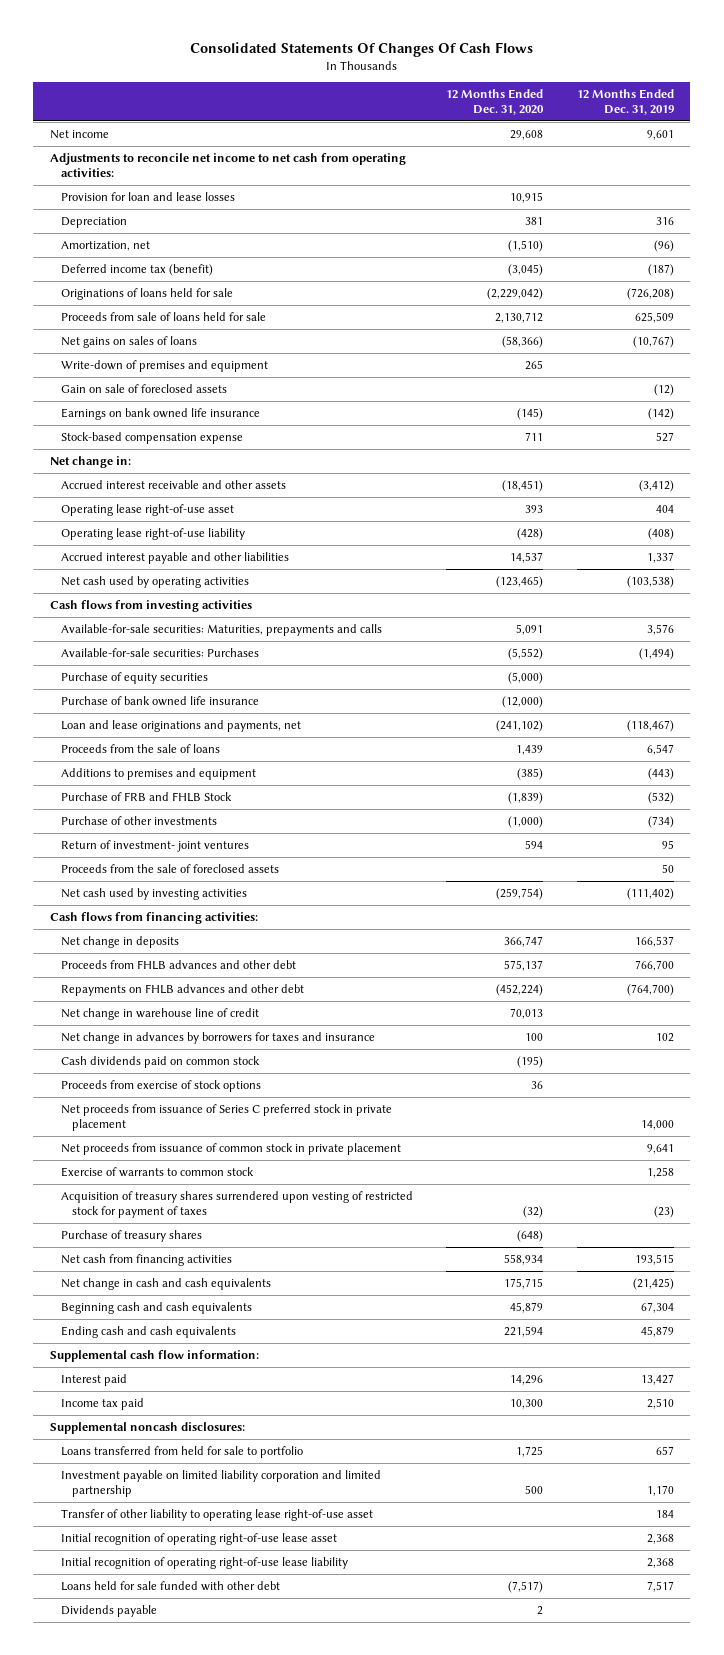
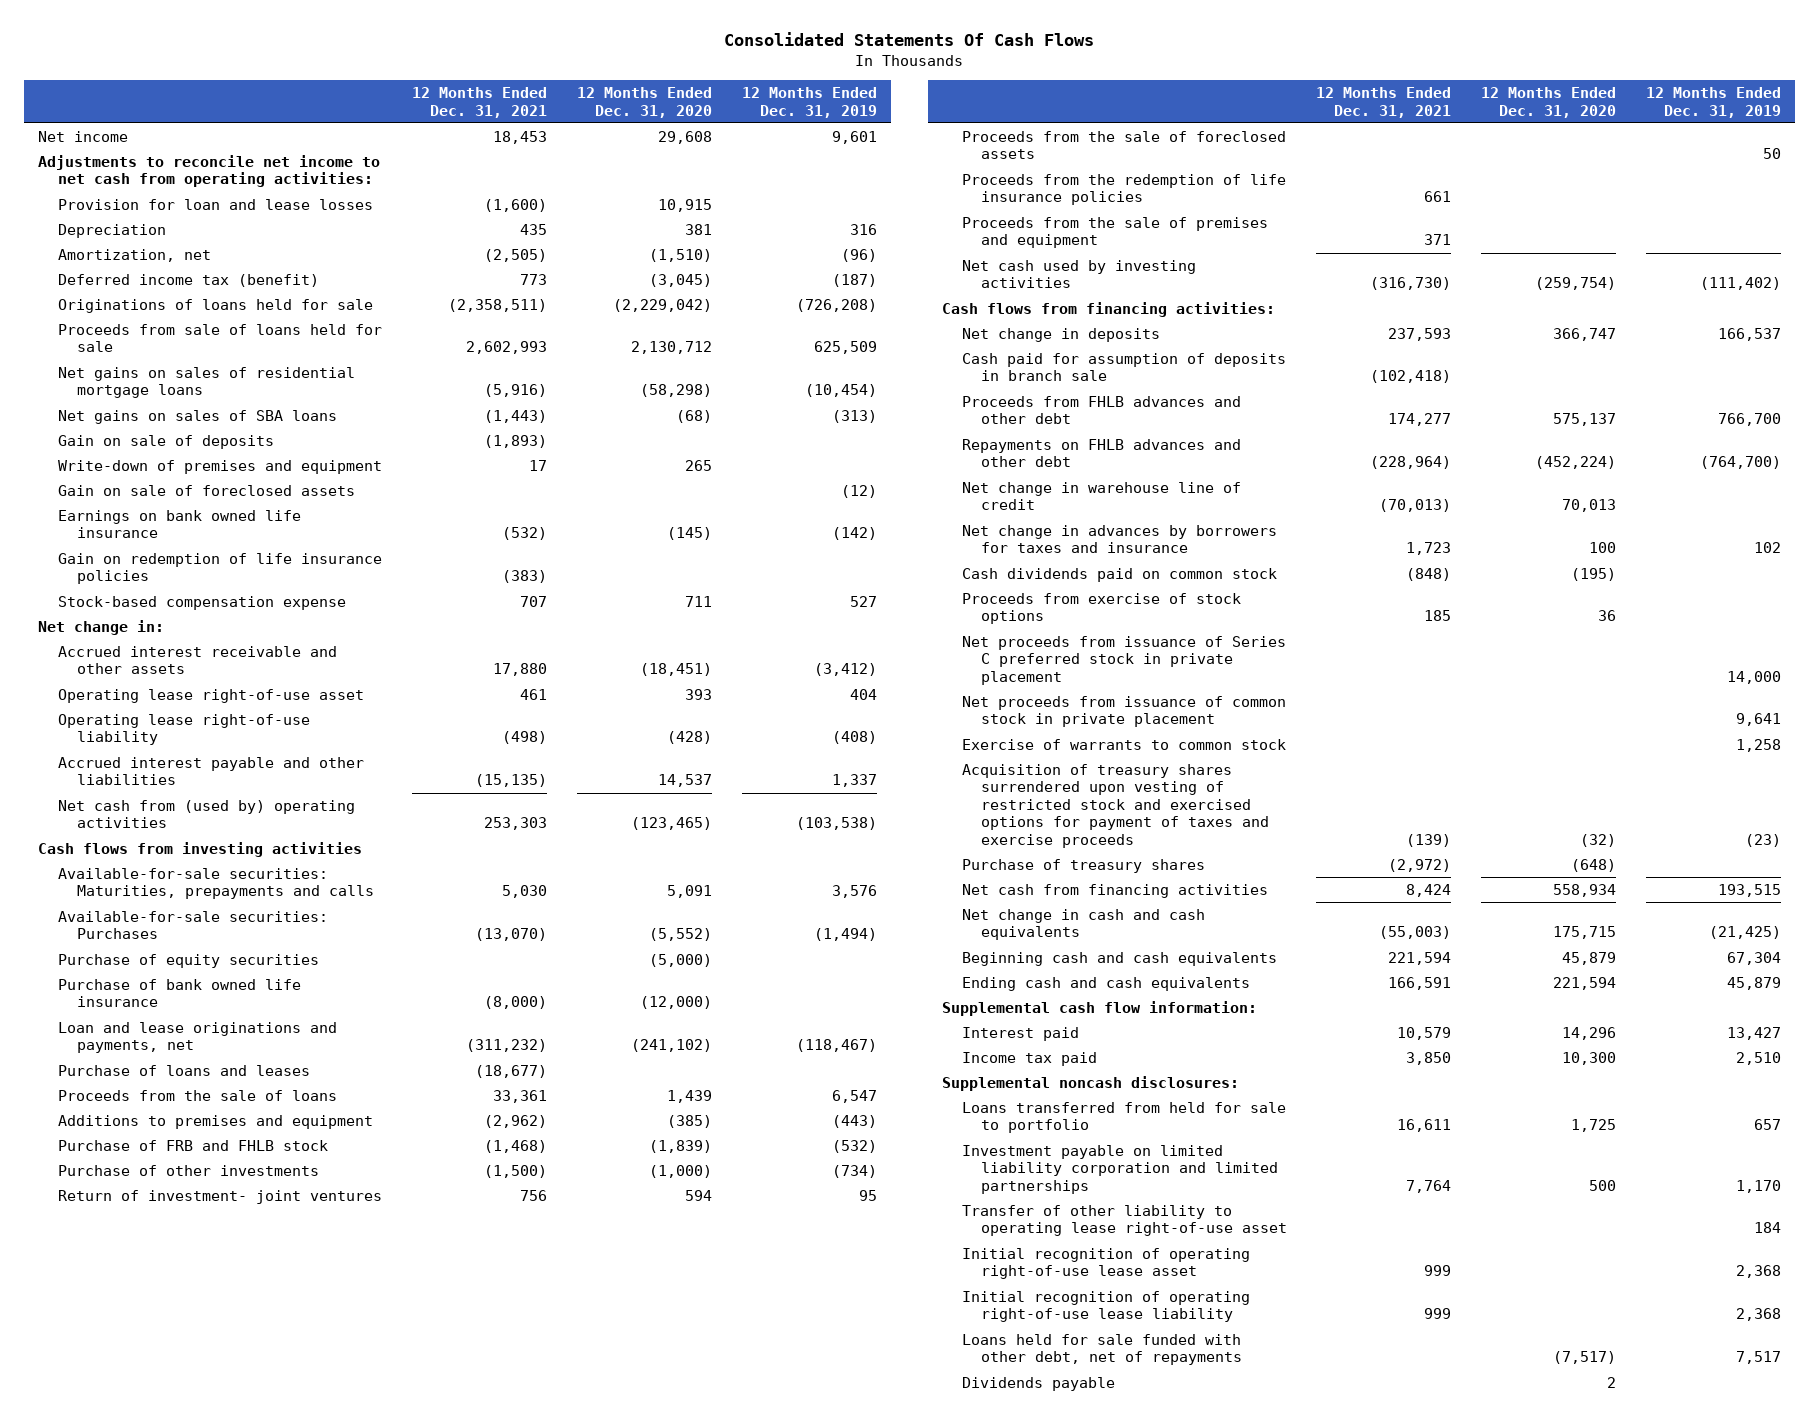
- Consolidated Statements Of Changes Of Cash Flows
+ Consolidated Statements Of Cash Flows
- | 12 Months Ended Dec. 31, 2020 | 12 Months Ended Dec. 31, 2019
+ | 12 Months Ended Dec. 31, 2021 | 12 Months Ended Dec. 31, 2020 | 12 Months Ended Dec. 31, 2019
- Net gains on sales of loans | (58,366) | (10,767)
+ Net gains on sales of residential mortgage loans | (5,916) | (58,298) | (10,454)
+ Net gains on sales of SBA loans | (1,443) | (68) | (313)
+ Gain on sale of deposits | (1,893) | |
+ Gain on redemption of life insurance policies | (383) | |
- Net cash used by operating activities | (123,465) | (103,538)
+ Net cash from (used by) operating activities | 253,303 | (123,465) | (103,538)
+ Purchase of loans and leases | (18,677) | |
- Purchase of FRB and FHLB Stock | (1,839) | (532)
+ Purchase of FRB and FHLB stock | (1,468) | (1,839) | (532)
+ Proceeds from the redemption of life insurance policies | 661 | |
+ Proceeds from the sale of premises and equipment | 371 | |
+ Cash paid for assumption of deposits in branch sale | (102,418) | |
- Acquisition of treasury shares surrendered upon vesting of restricted stock for payment of taxes | (32) | (23)
+ Acquisition of treasury shares surrendered upon vesting of restricted stock and exercised options for payment of taxes and exercise proceeds | (139) | (32) | (23)
- Investment payable on limited liability corporation and limited partnership | 500 | 1,170
+ Investment payable on limited liability corporation and limited partnerships | 7,764 | 500 | 1,170
- Loans held for sale funded with other debt | (7,517) | 7,517
+ Loans held for sale funded with other debt, net of repayments | | (7,517) | 7,517

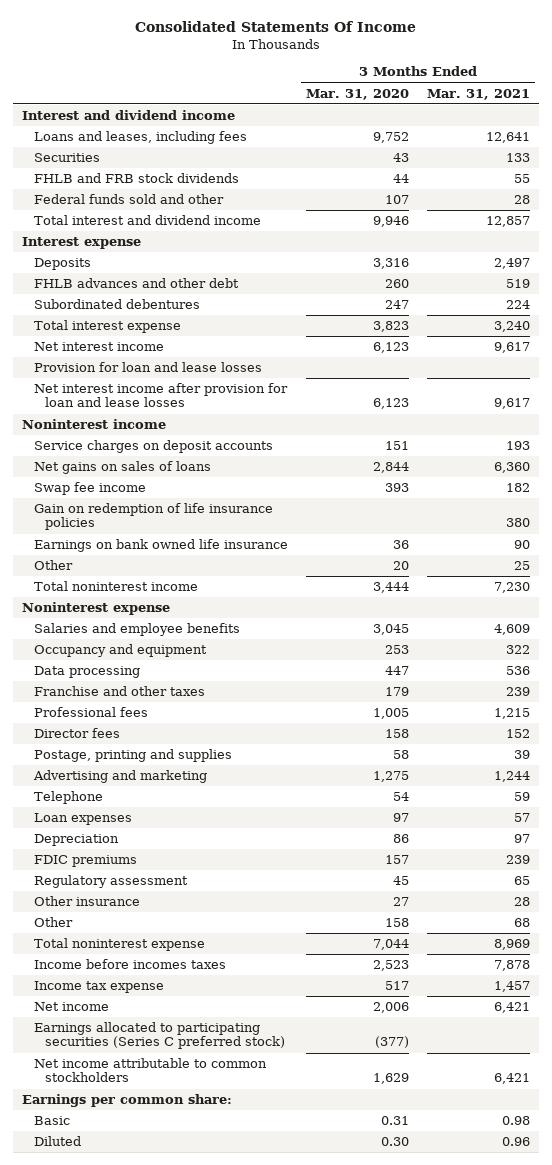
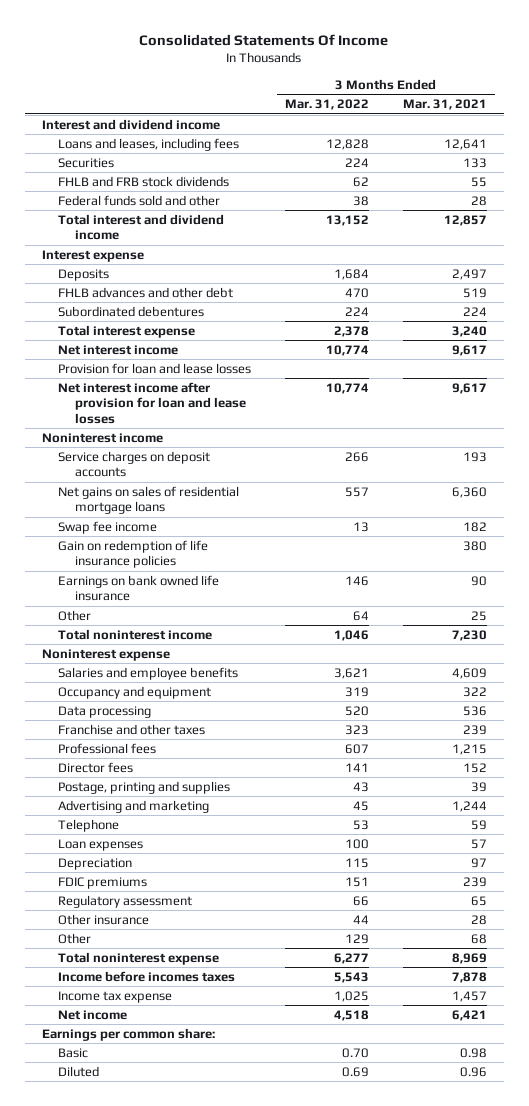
- | 3 Months Ended Mar. 31, 2020 | 3 Months Ended Mar. 31, 2021
+ | 3 Months Ended Mar. 31, 2022 | 3 Months Ended Mar. 31, 2021
- Net gains on sales of loans | 2,844 | 6,360
+ Net gains on sales of residential mortgage loans | 557 | 6,360
- Earnings allocated to participating securities (Series C preferred stock) | (377) |
- Net income attributable to common stockholders | 1,629 | 6,421

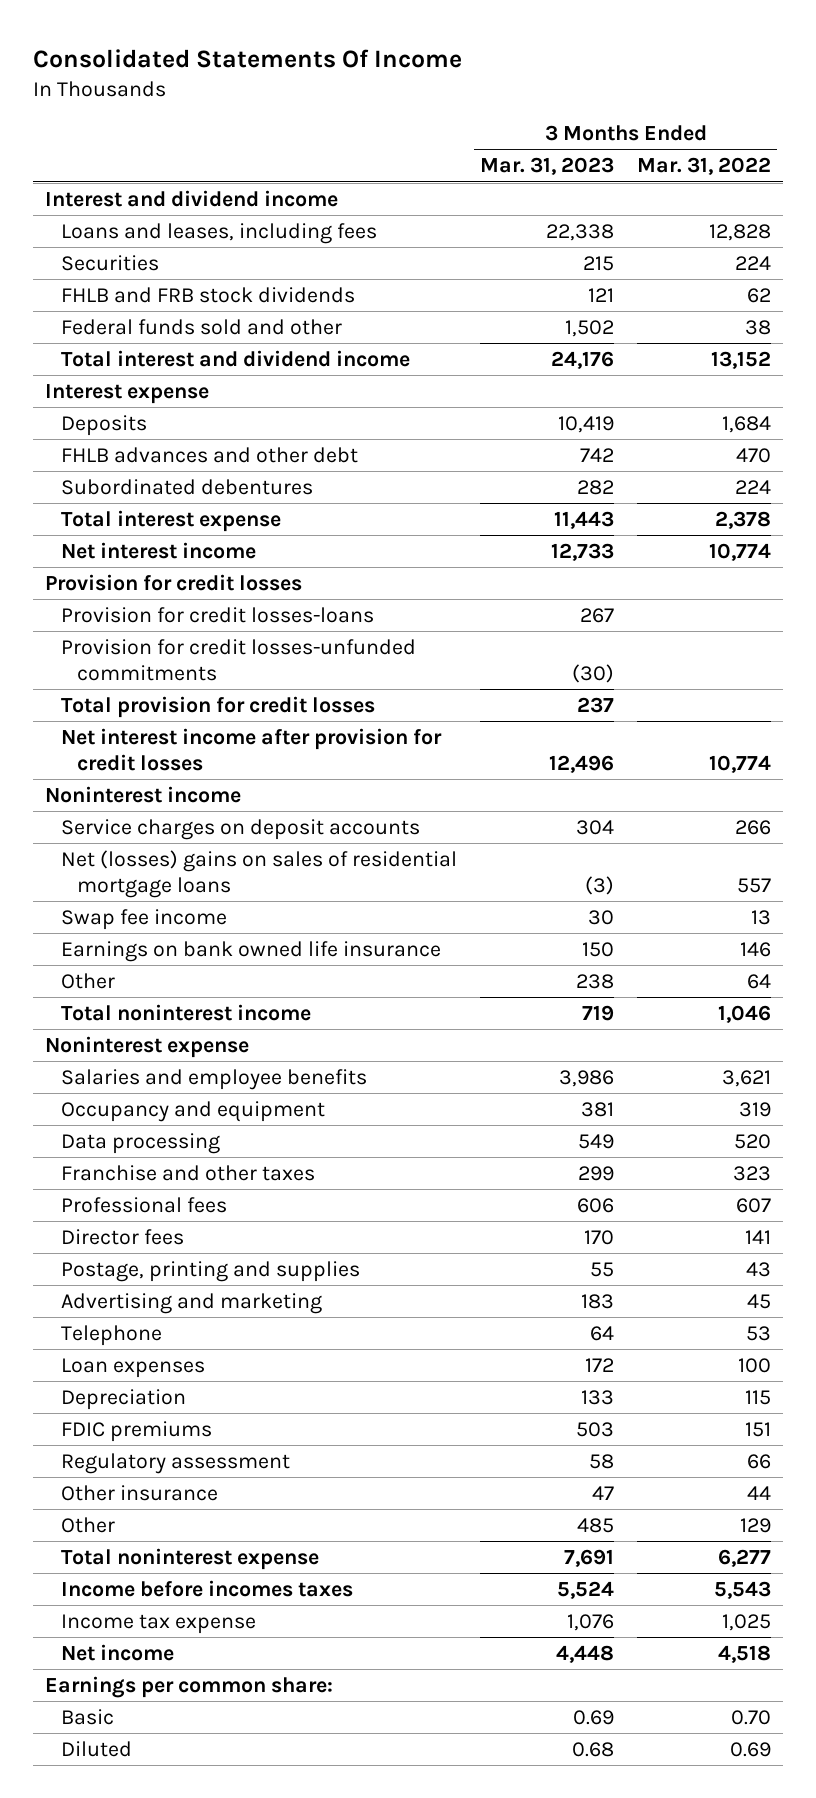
- | 3 Months Ended Mar. 31, 2022 | 3 Months Ended Mar. 31, 2021
+ | 3 Months Ended Mar. 31, 2023 | 3 Months Ended Mar. 31, 2022
- Provision for loan and lease losses
- Net interest income after provision for loan and lease losses | 10,774 | 9,617
+ Provision for credit losses
+ Provision for credit losses-loans | 267 |
+ Provision for credit losses-unfunded commitments | (30) |
+ Total provision for credit losses | 237 |
+ Net interest income after provision for credit losses | 12,496 | 10,774
- Net gains on sales of residential mortgage loans | 557 | 6,360
+ Net (losses) gains on sales of residential mortgage loans | (3) | 557
- Gain on redemption of life insurance policies | | 380

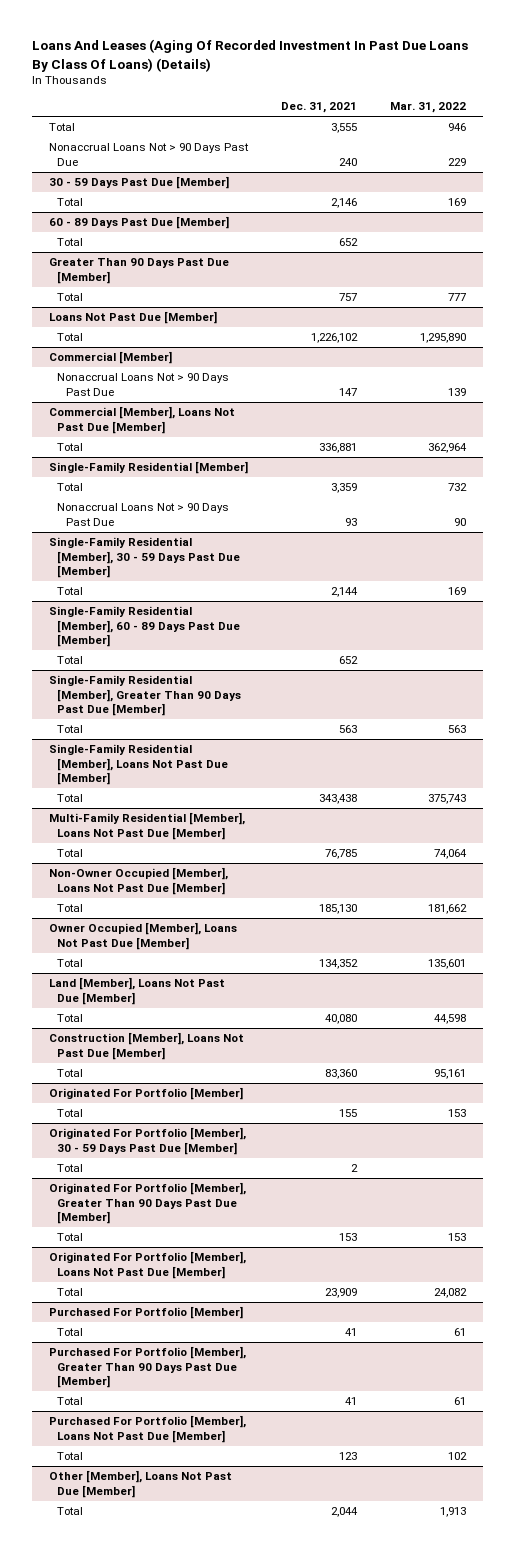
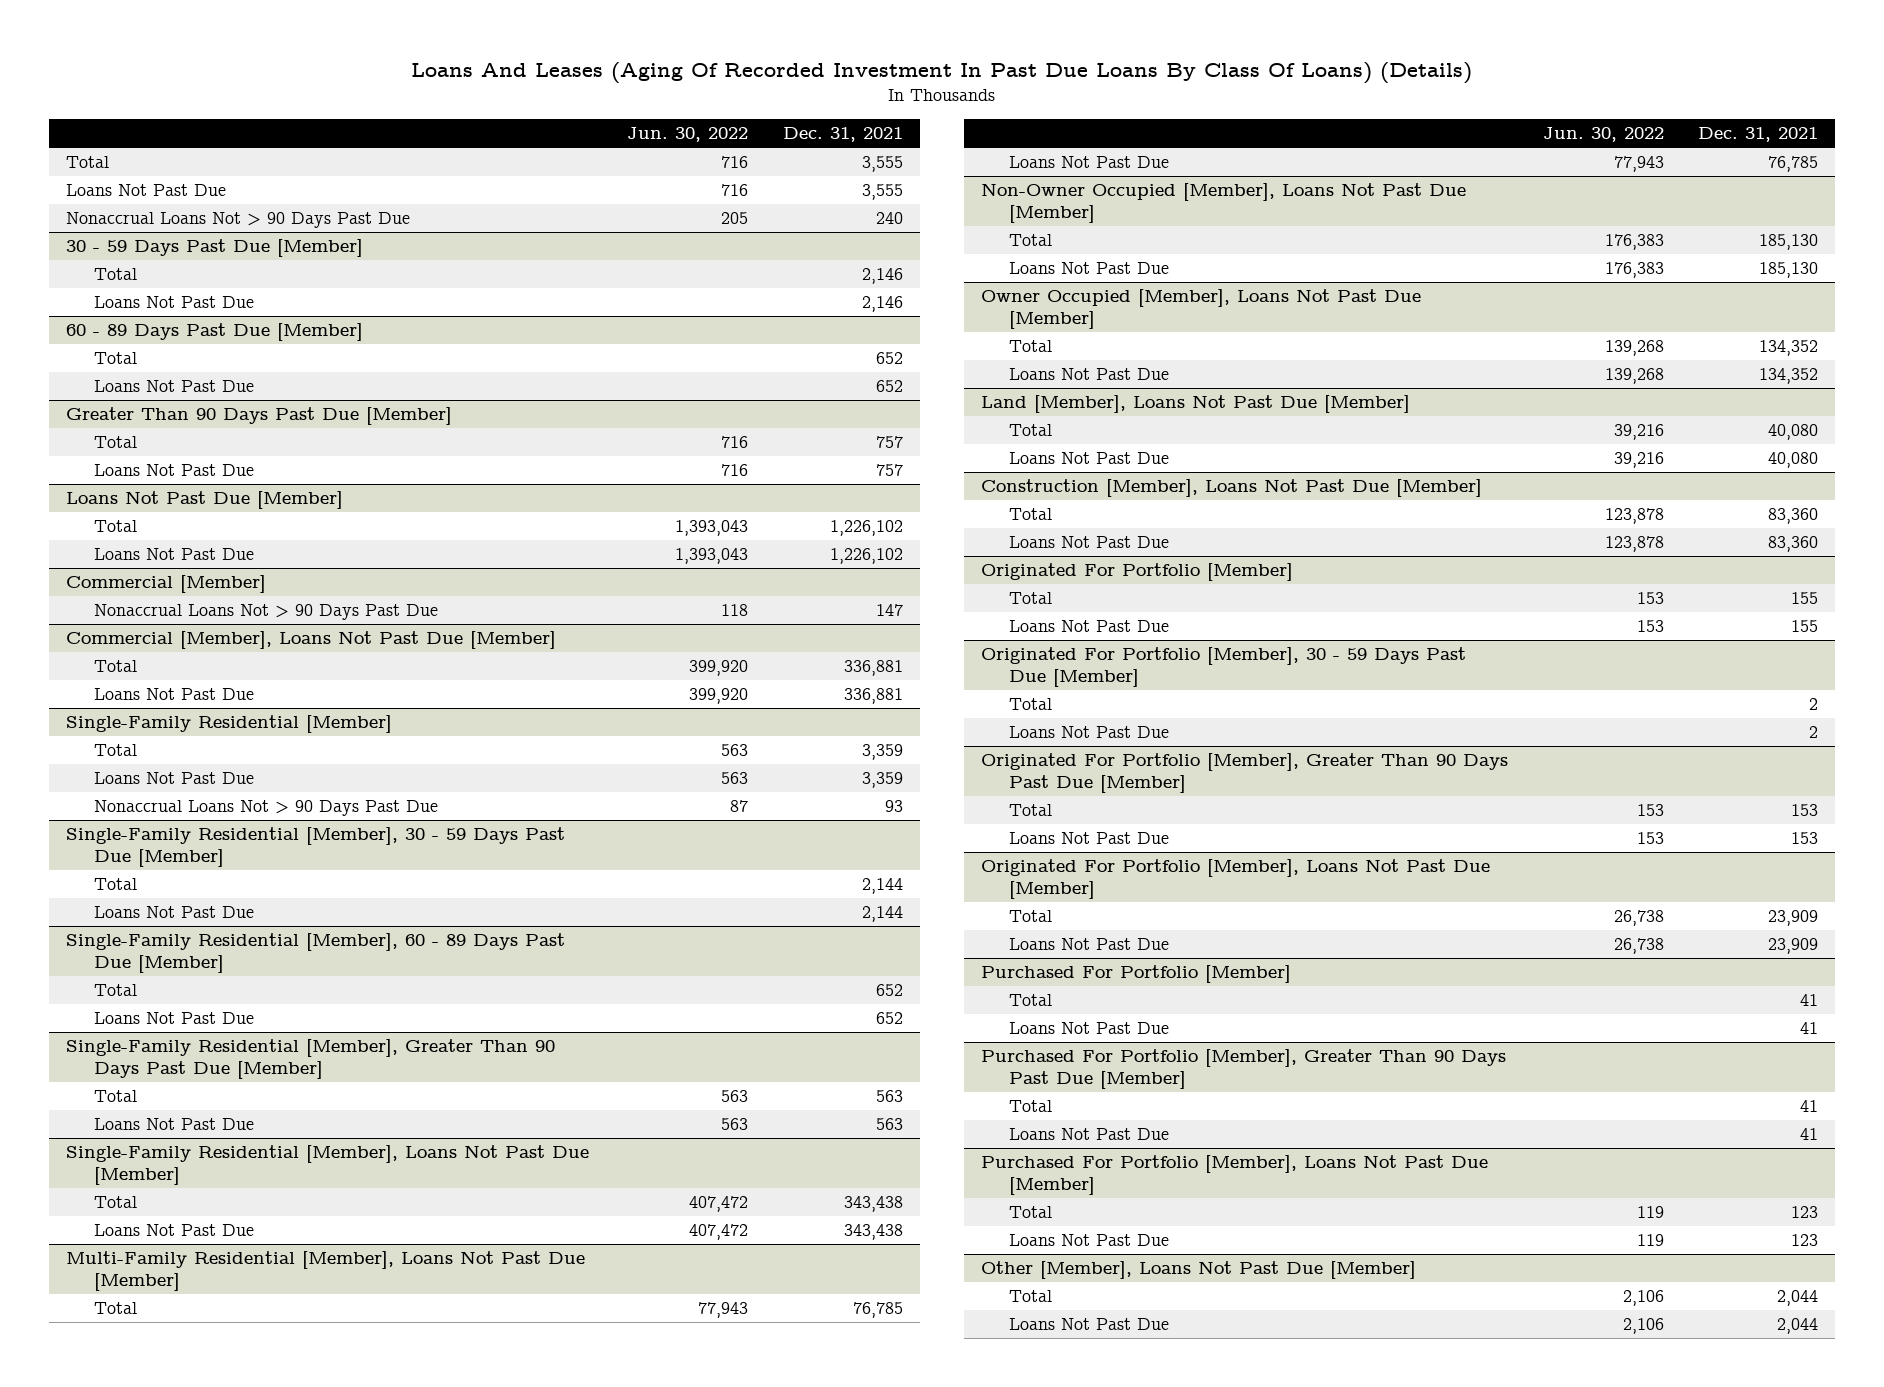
- | Dec. 31, 2021 | Mar. 31, 2022
+ | Jun. 30, 2022 | Dec. 31, 2021
+ Loans Not Past Due | 716 | 3,555
@ 30 - 59 Days Past Due [Member]
+ Loans Not Past Due | | 2,146
@ 60 - 89 Days Past Due [Member]
+ Loans Not Past Due | | 652
@ Greater Than 90 Days Past Due [Member]
+ Loans Not Past Due | 716 | 757
@ Loans Not Past Due [Member]
+ Loans Not Past Due | 1,393,043 | 1,226,102
@ Commercial [Member], Loans Not Past Due [Member]
+ Loans Not Past Due | 399,920 | 336,881
@ Single-Family Residential [Member]
+ Loans Not Past Due | 563 | 3,359
@ Single-Family Residential [Member], 30 - 59 Days Past Due [Member]
+ Loans Not Past Due | | 2,144
@ Single-Family Residential [Member], 60 - 89 Days Past Due [Member]
+ Loans Not Past Due | | 652
@ Single-Family Residential [Member], Greater Than 90 Days Past Due [Member]
+ Loans Not Past Due | 563 | 563
@ Single-Family Residential [Member], Loans Not Past Due [Member]
+ Loans Not Past Due | 407,472 | 343,438
@ Multi-Family Residential [Member], Loans Not Past Due [Member]
+ Loans Not Past Due | 77,943 | 76,785
@ Non-Owner Occupied [Member], Loans Not Past Due [Member]
+ Loans Not Past Due | 176,383 | 185,130
@ Owner Occupied [Member], Loans Not Past Due [Member]
+ Loans Not Past Due | 139,268 | 134,352
@ Land [Member], Loans Not Past Due [Member]
+ Loans Not Past Due | 39,216 | 40,080
@ Construction [Member], Loans Not Past Due [Member]
+ Loans Not Past Due | 123,878 | 83,360
@ Originated For Portfolio [Member]
+ Loans Not Past Due | 153 | 155
@ Originated For Portfolio [Member], 30 - 59 Days Past Due [Member]
+ Loans Not Past Due | | 2
@ Originated For Portfolio [Member], Greater Than 90 Days Past Due [Member]
+ Loans Not Past Due | 153 | 153
@ Originated For Portfolio [Member], Loans Not Past Due [Member]
+ Loans Not Past Due | 26,738 | 23,909
@ Purchased For Portfolio [Member]
+ Loans Not Past Due | | 41
@ Purchased For Portfolio [Member], Greater Than 90 Days Past Due [Member]
+ Loans Not Past Due | | 41
@ Purchased For Portfolio [Member], Loans Not Past Due [Member]
+ Loans Not Past Due | 119 | 123
@ Other [Member], Loans Not Past Due [Member]
+ Loans Not Past Due | 2,106 | 2,044

